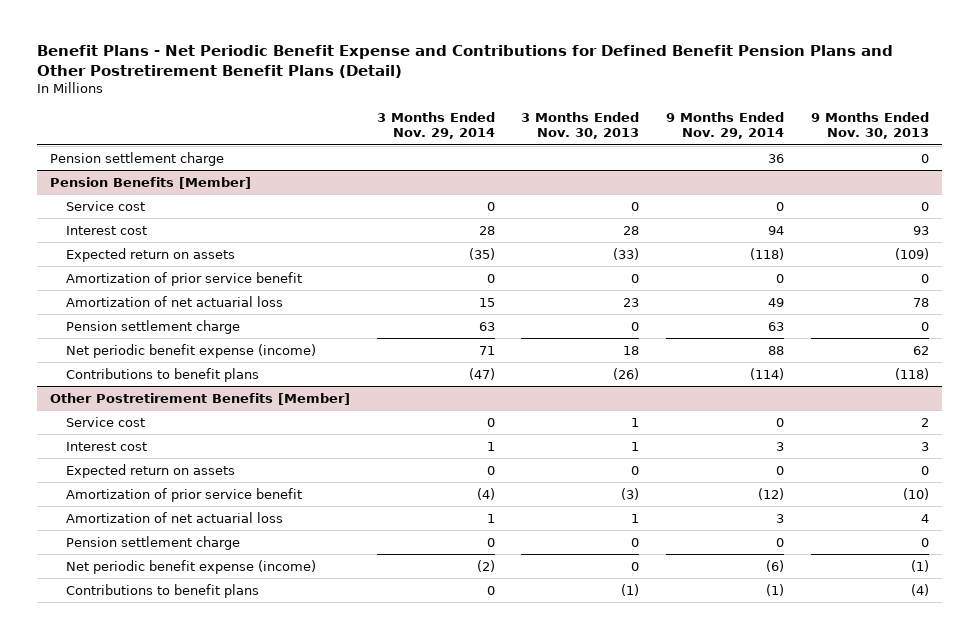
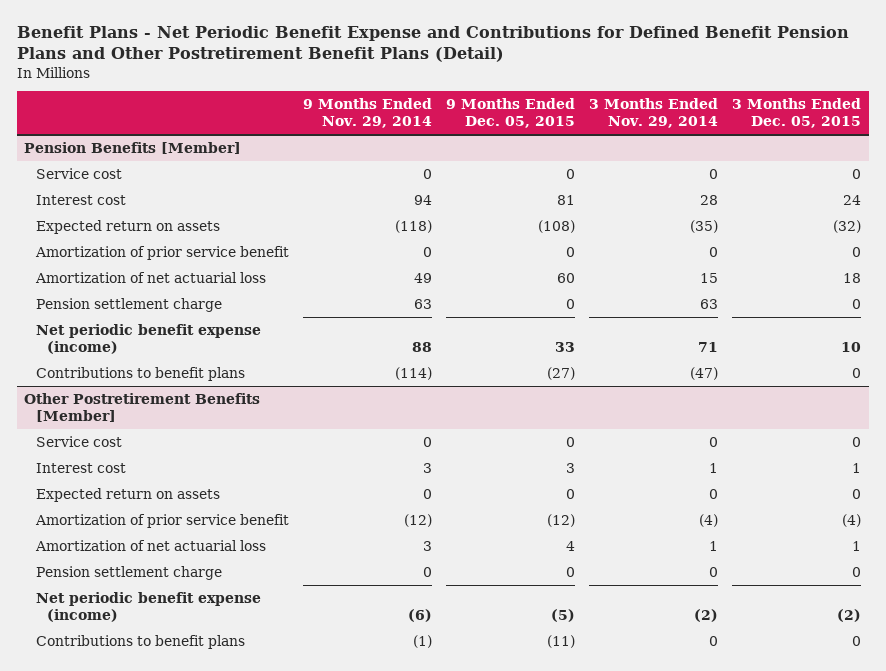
- | 3 Months Ended Nov. 29, 2014 | 3 Months Ended Nov. 30, 2013 | 9 Months Ended Nov. 29, 2014 | 9 Months Ended Nov. 30, 2013
+ | 9 Months Ended Nov. 29, 2014 | 9 Months Ended Dec. 05, 2015 | 3 Months Ended Nov. 29, 2014 | 3 Months Ended Dec. 05, 2015
- Pension settlement charge | | | 36 | 0

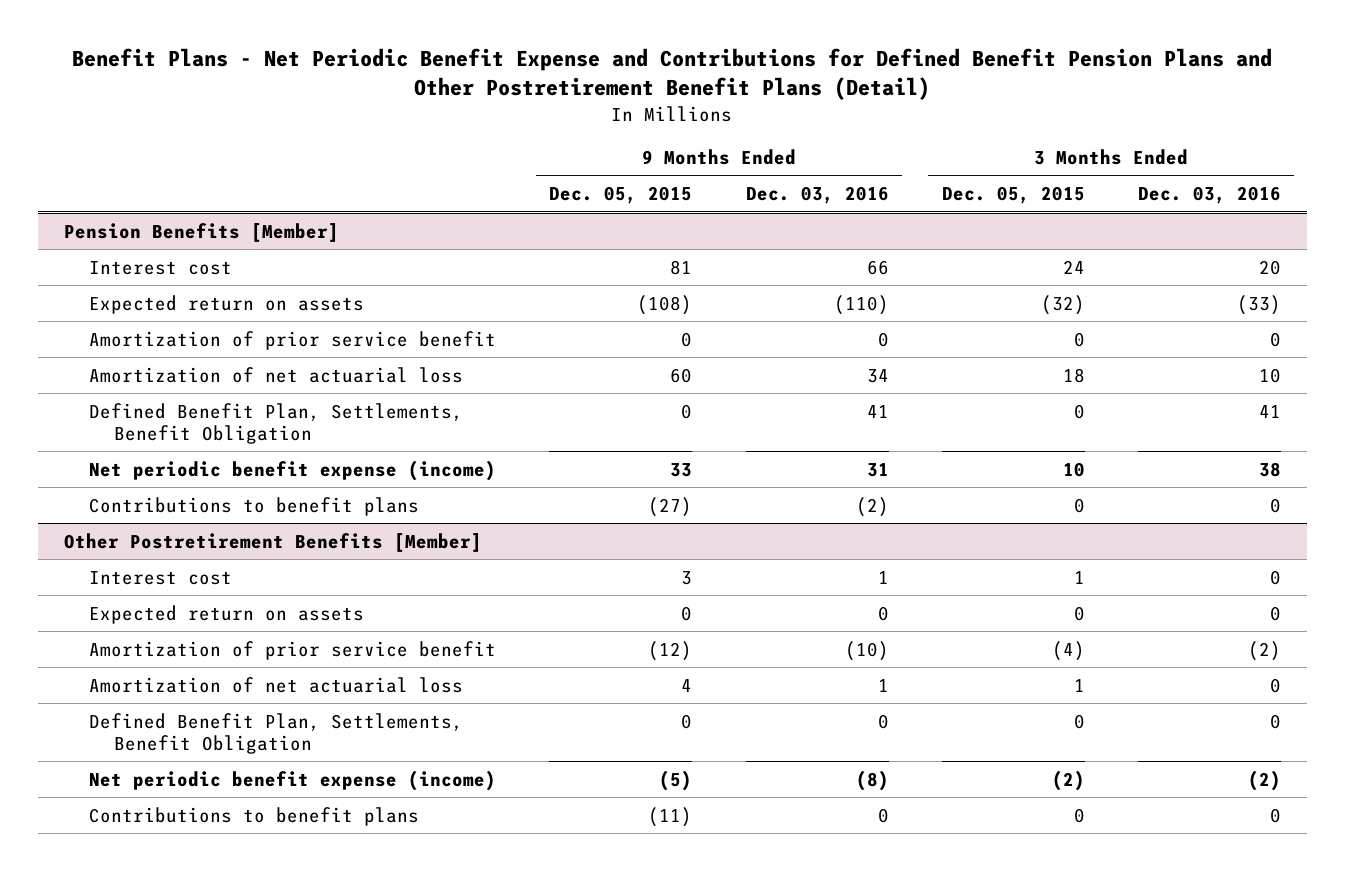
- | 9 Months Ended Nov. 29, 2014 | 9 Months Ended Dec. 05, 2015 | 3 Months Ended Nov. 29, 2014 | 3 Months Ended Dec. 05, 2015
+ | 9 Months Ended Dec. 05, 2015 | 9 Months Ended Dec. 03, 2016 | 3 Months Ended Dec. 05, 2015 | 3 Months Ended Dec. 03, 2016
@ Pension Benefits [Member]
- Service cost | 0 | 0 | 0 | 0
- Pension settlement charge | 63 | 0 | 63 | 0
+ Defined Benefit Plan, Settlements, Benefit Obligation | 0 | 41 | 0 | 41
@ Other Postretirement Benefits [Member]
- Service cost | 0 | 0 | 0 | 0
- Pension settlement charge | 0 | 0 | 0 | 0
+ Defined Benefit Plan, Settlements, Benefit Obligation | 0 | 0 | 0 | 0

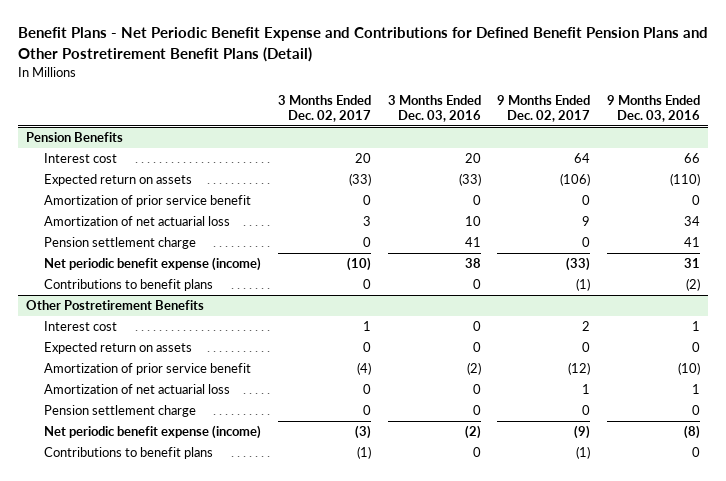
- | 9 Months Ended Dec. 05, 2015 | 9 Months Ended Dec. 03, 2016 | 3 Months Ended Dec. 05, 2015 | 3 Months Ended Dec. 03, 2016
+ | 3 Months Ended Dec. 02, 2017 | 3 Months Ended Dec. 03, 2016 | 9 Months Ended Dec. 02, 2017 | 9 Months Ended Dec. 03, 2016
- Pension Benefits [Member]
+ Pension Benefits
- Defined Benefit Plan, Settlements, Benefit Obligation | 0 | 41 | 0 | 41
+ Pension settlement charge | 0 | 41 | 0 | 41
- Other Postretirement Benefits [Member]
+ Other Postretirement Benefits
- Defined Benefit Plan, Settlements, Benefit Obligation | 0 | 0 | 0 | 0
+ Pension settlement charge | 0 | 0 | 0 | 0

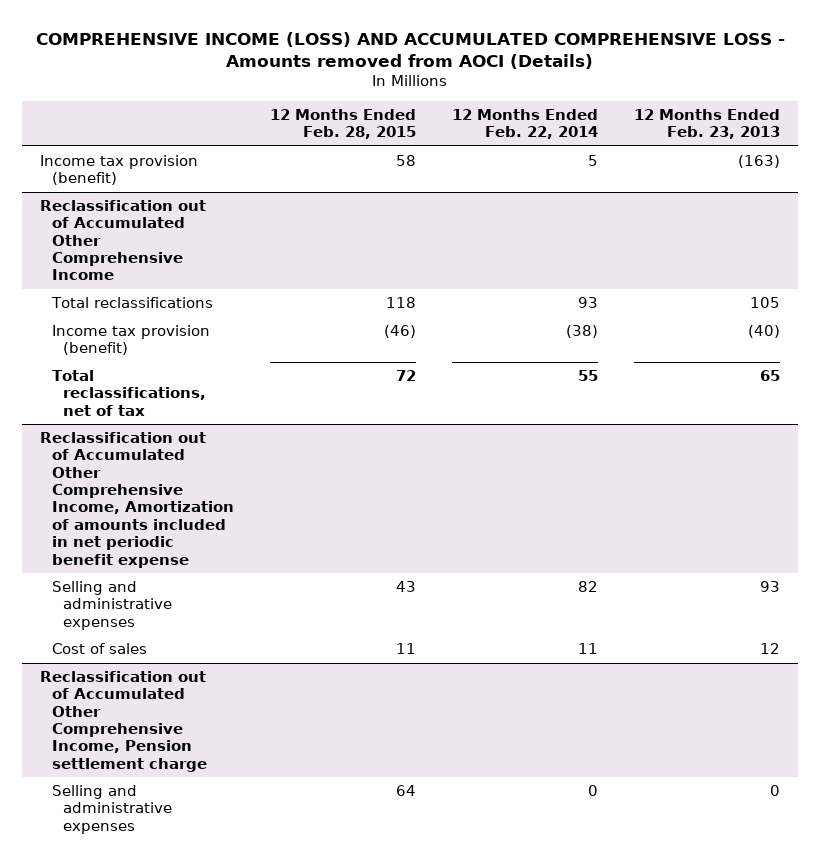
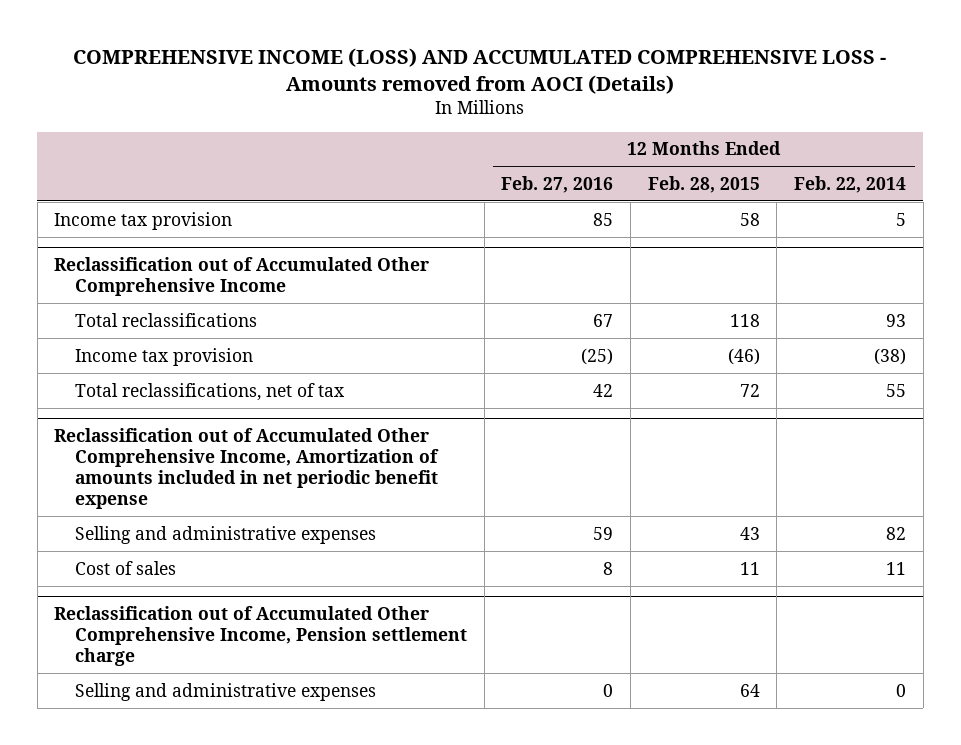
- | 12 Months Ended Feb. 28, 2015 | 12 Months Ended Feb. 22, 2014 | 12 Months Ended Feb. 23, 2013
+ | 12 Months Ended Feb. 27, 2016 | 12 Months Ended Feb. 28, 2015 | 12 Months Ended Feb. 22, 2014
- Income tax provision (benefit) | 58 | 5 | (163)
+ Income tax provision | 85 | 58 | 5
@ Reclassification out of Accumulated Other Comprehensive Income
- Income tax provision (benefit) | (46) | (38) | (40)
+ Income tax provision | (25) | (46) | (38)

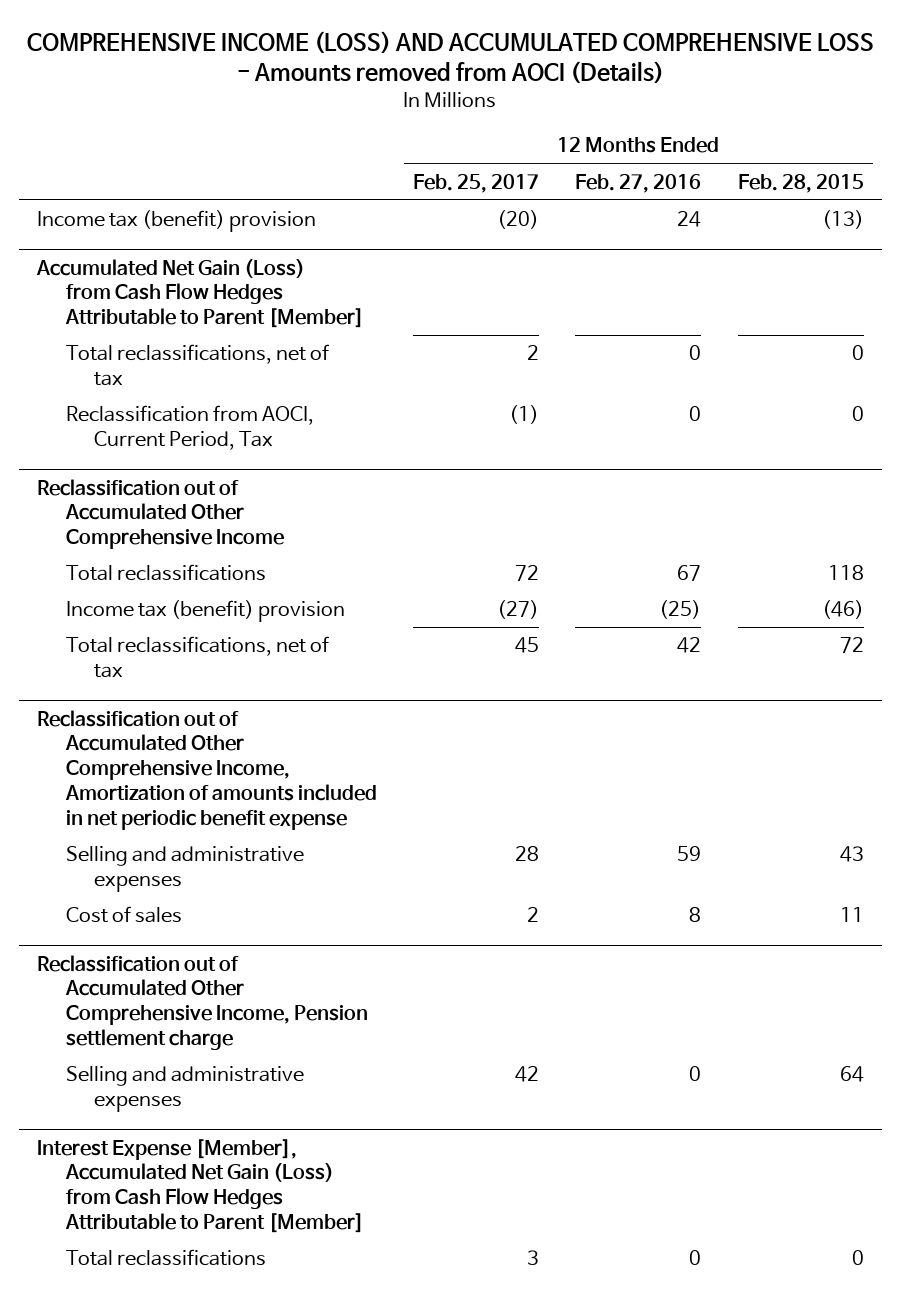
- | 12 Months Ended Feb. 27, 2016 | 12 Months Ended Feb. 28, 2015 | 12 Months Ended Feb. 22, 2014
+ | 12 Months Ended Feb. 25, 2017 | 12 Months Ended Feb. 27, 2016 | 12 Months Ended Feb. 28, 2015
- Income tax provision | 85 | 58 | 5
+ Income tax (benefit) provision | (20) | 24 | (13)
+ Accumulated Net Gain (Loss) from Cash Flow Hedges Attributable to Parent [Member]
+ Total reclassifications, net of tax | 2 | 0 | 0
+ Reclassification from AOCI, Current Period, Tax | (1) | 0 | 0
@ Reclassification out of Accumulated Other Comprehensive Income
- Income tax provision | (25) | (46) | (38)
+ Income tax (benefit) provision | (27) | (25) | (46)
+ Interest Expense [Member], Accumulated Net Gain (Loss) from Cash Flow Hedges Attributable to Parent [Member]
+ Total reclassifications | 3 | 0 | 0

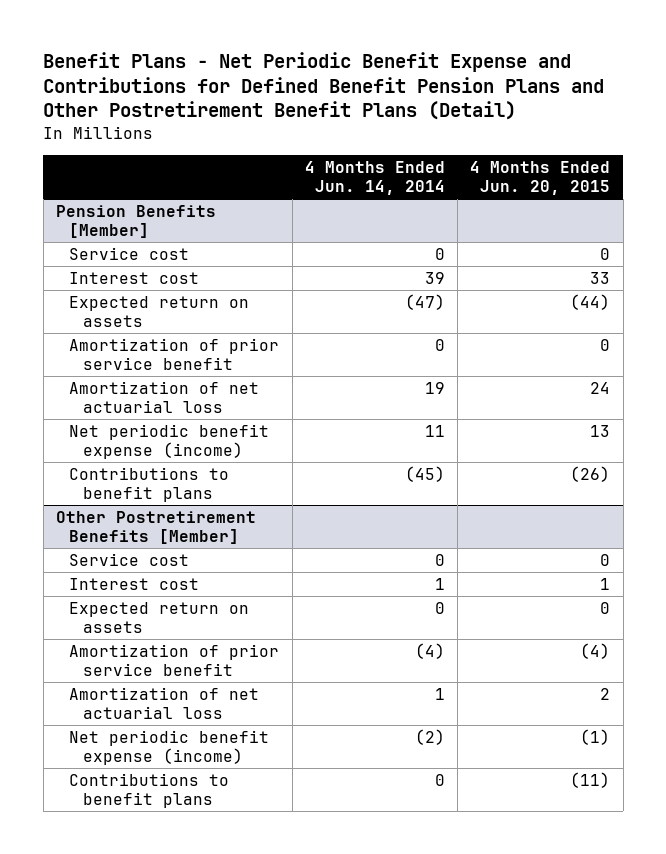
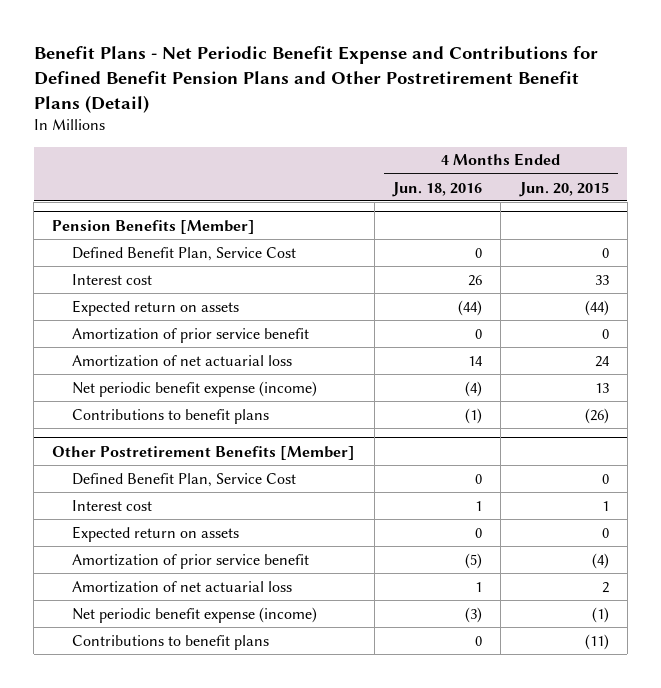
- | 4 Months Ended Jun. 14, 2014 | 4 Months Ended Jun. 20, 2015
+ | 4 Months Ended Jun. 18, 2016 | 4 Months Ended Jun. 20, 2015
@ Pension Benefits [Member]
- Service cost | 0 | 0
+ Defined Benefit Plan, Service Cost | 0 | 0
@ Other Postretirement Benefits [Member]
- Service cost | 0 | 0
+ Defined Benefit Plan, Service Cost | 0 | 0

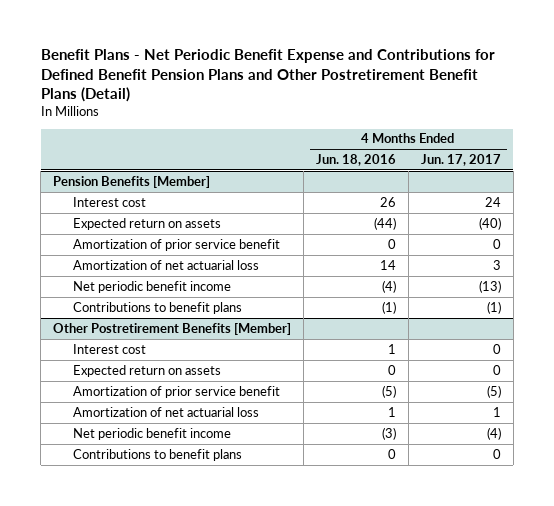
- | 4 Months Ended Jun. 18, 2016 | 4 Months Ended Jun. 20, 2015
+ | 4 Months Ended Jun. 18, 2016 | 4 Months Ended Jun. 17, 2017
@ Pension Benefits [Member]
- Defined Benefit Plan, Service Cost | 0 | 0
- Net periodic benefit expense (income) | (4) | 13
+ Net periodic benefit income | (4) | (13)
@ Other Postretirement Benefits [Member]
- Defined Benefit Plan, Service Cost | 0 | 0
- Net periodic benefit expense (income) | (3) | (1)
+ Net periodic benefit income | (3) | (4)

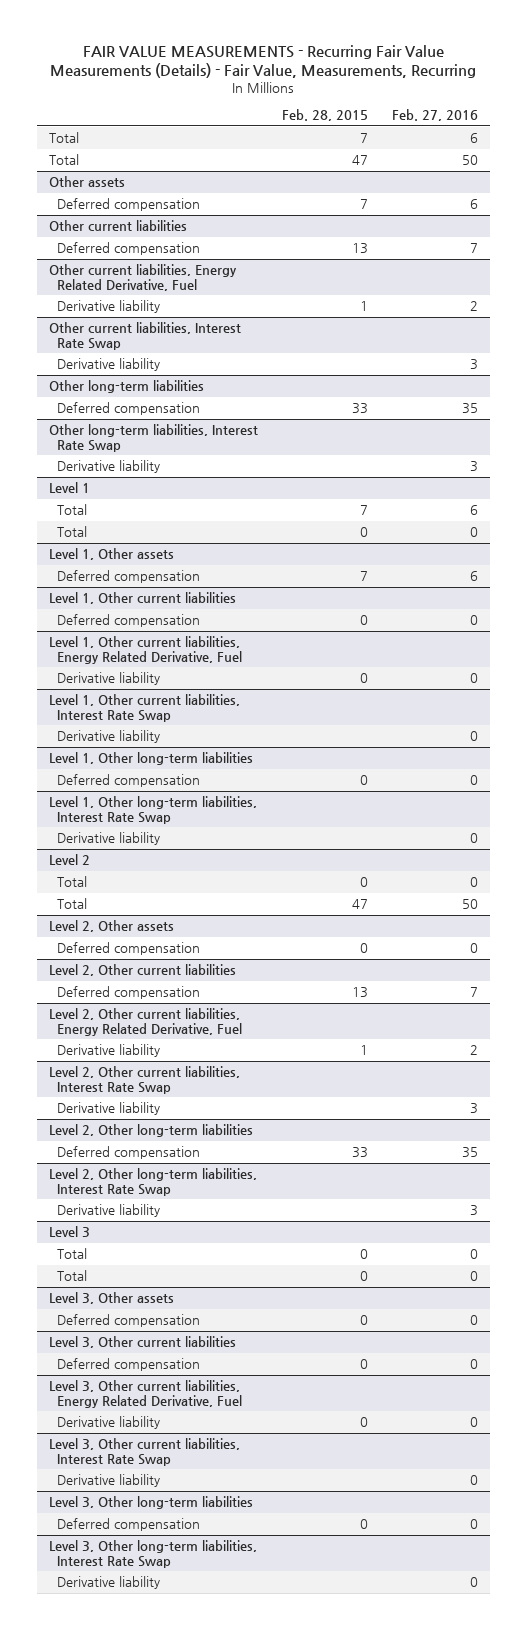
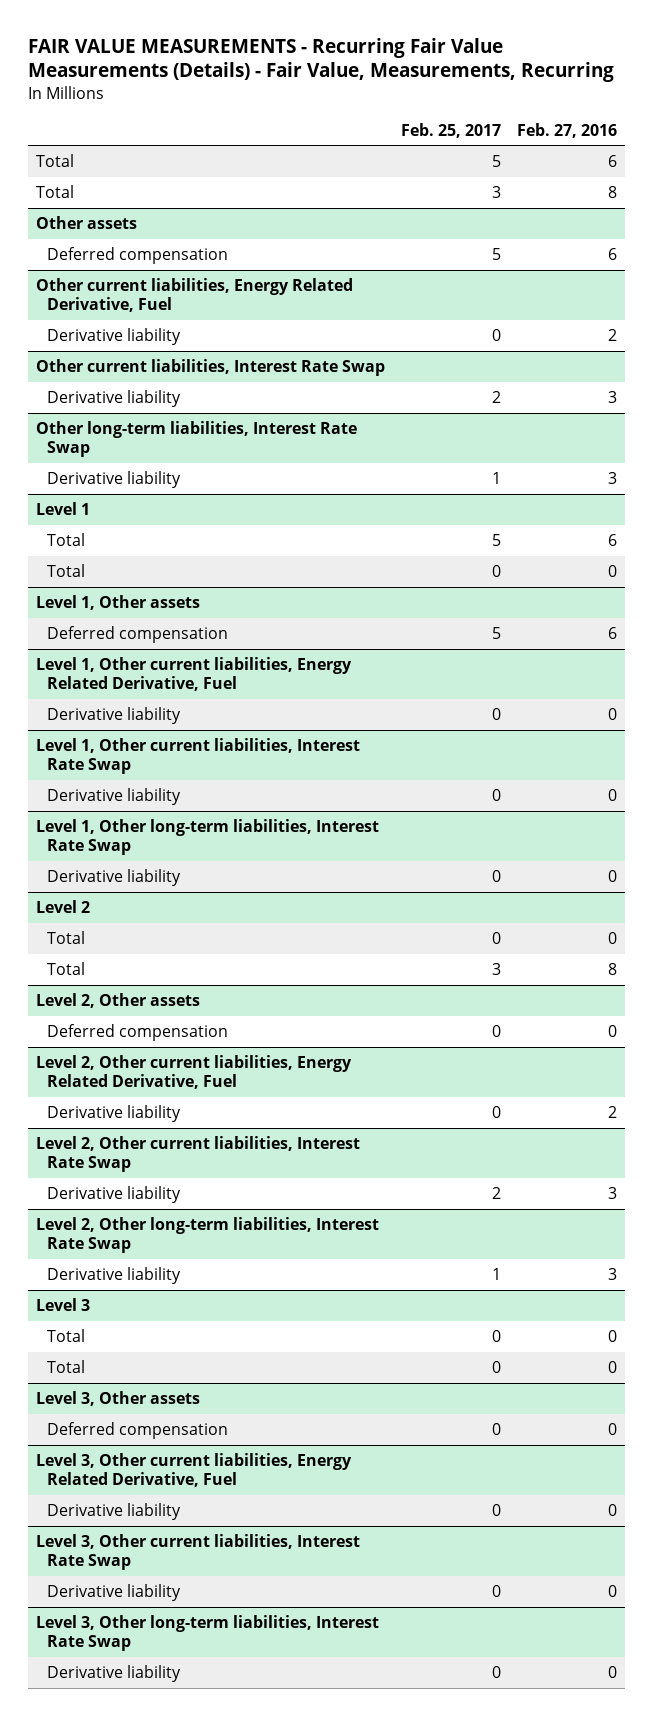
- | Feb. 28, 2015 | Feb. 27, 2016
+ | Feb. 25, 2017 | Feb. 27, 2016
- Total | 47 | 50
+ Total | 3 | 8
- Other current liabilities
- Deferred compensation | 13 | 7
- Other long-term liabilities
- Deferred compensation | 33 | 35
- Level 1, Other current liabilities
- Deferred compensation | 0 | 0
- Level 1, Other long-term liabilities
- Deferred compensation | 0 | 0
@ Level 2
- Total | 47 | 50
+ Total | 3 | 8
- Level 2, Other current liabilities
- Deferred compensation | 13 | 7
- Level 2, Other long-term liabilities
- Deferred compensation | 33 | 35
- Level 3, Other current liabilities
- Deferred compensation | 0 | 0
- Level 3, Other long-term liabilities
- Deferred compensation | 0 | 0

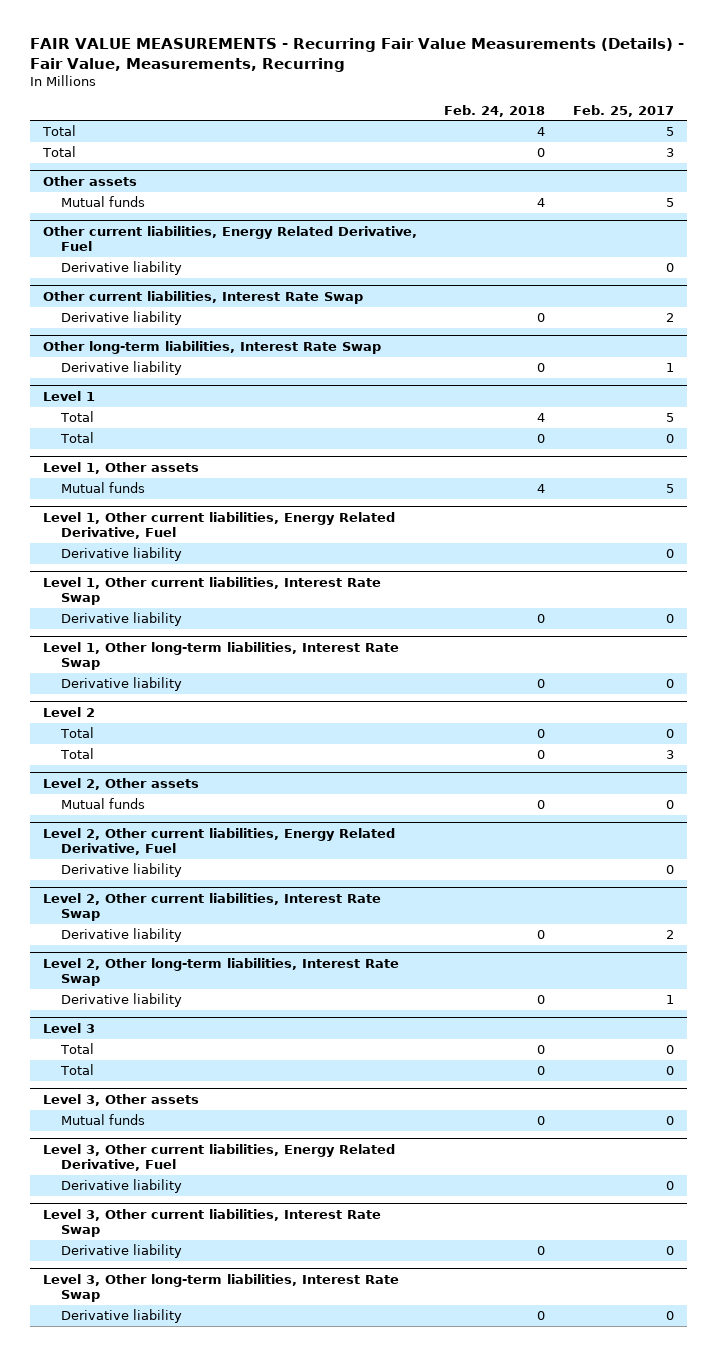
- | Feb. 25, 2017 | Feb. 27, 2016
+ | Feb. 24, 2018 | Feb. 25, 2017
@ Other assets
- Deferred compensation | 5 | 6
+ Mutual funds | 4 | 5
@ Level 1, Other assets
- Deferred compensation | 5 | 6
+ Mutual funds | 4 | 5
@ Level 2, Other assets
- Deferred compensation | 0 | 0
+ Mutual funds | 0 | 0
@ Level 3, Other assets
- Deferred compensation | 0 | 0
+ Mutual funds | 0 | 0

